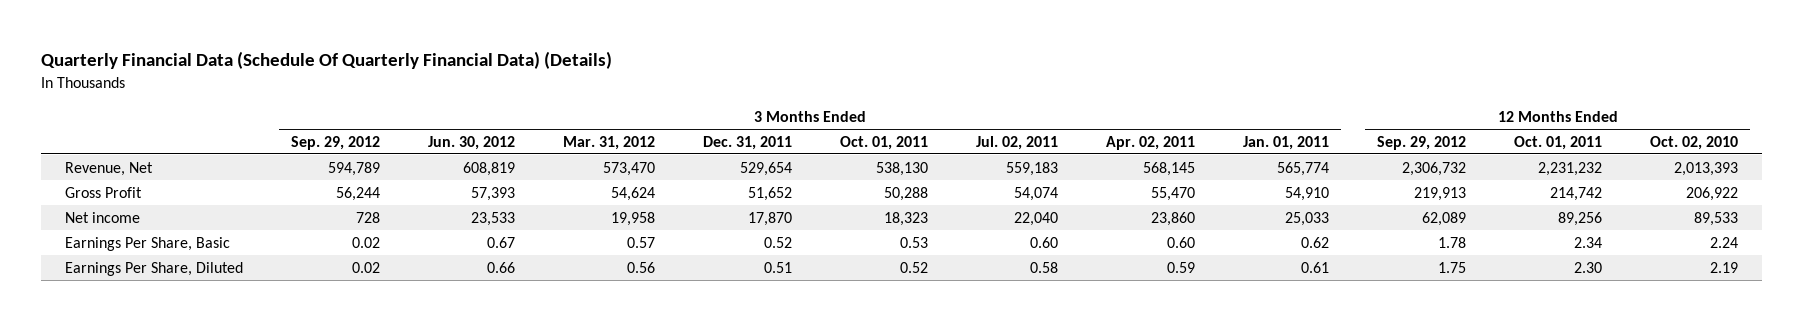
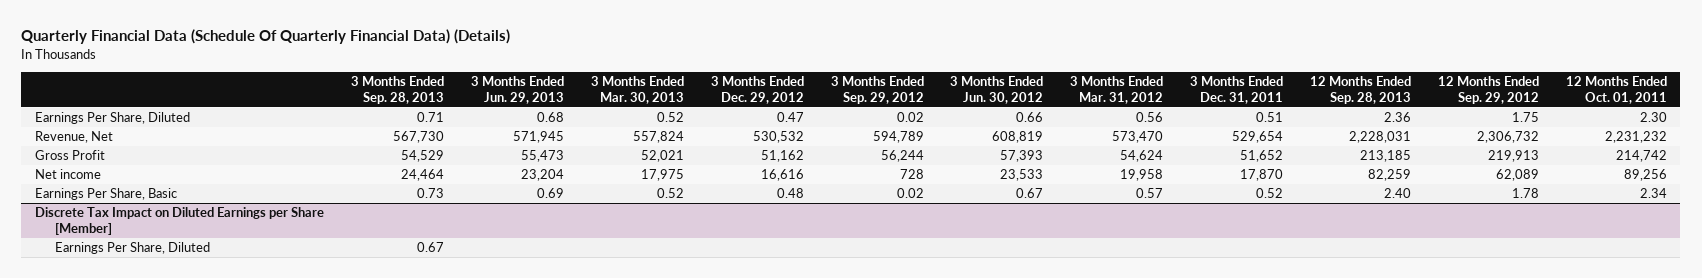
- | 3 Months Ended Sep. 29, 2012 | 3 Months Ended Jun. 30, 2012 | 3 Months Ended Mar. 31, 2012 | 3 Months Ended Dec. 31, 2011 | 3 Months Ended Oct. 01, 2011 | 3 Months Ended Jul. 02, 2011 | 3 Months Ended Apr. 02, 2011 | 3 Months Ended Jan. 01, 2011 | 12 Months Ended Sep. 29, 2012 | 12 Months Ended Oct. 01, 2011 | 12 Months Ended Oct. 02, 2010
+ | 3 Months Ended Sep. 28, 2013 | 3 Months Ended Jun. 29, 2013 | 3 Months Ended Mar. 30, 2013 | 3 Months Ended Dec. 29, 2012 | 3 Months Ended Sep. 29, 2012 | 3 Months Ended Jun. 30, 2012 | 3 Months Ended Mar. 31, 2012 | 3 Months Ended Dec. 31, 2011 | 12 Months Ended Sep. 28, 2013 | 12 Months Ended Sep. 29, 2012 | 12 Months Ended Oct. 01, 2011
moved up: Earnings Per Share, Diluted | 0.71 | 0.68 | 0.52 | 0.47 | 0.02 | 0.66 | 0.56 | 0.51 | 2.36 | 1.75 | 2.30
+ Discrete Tax Impact on Diluted Earnings per Share [Member]
+ Earnings Per Share, Diluted | 0.67 | | | | | | | | | |

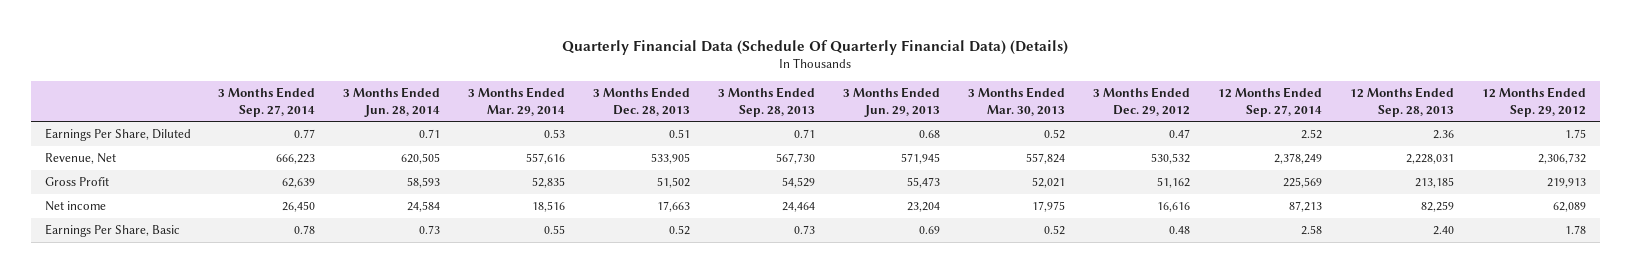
- | 3 Months Ended Sep. 28, 2013 | 3 Months Ended Jun. 29, 2013 | 3 Months Ended Mar. 30, 2013 | 3 Months Ended Dec. 29, 2012 | 3 Months Ended Sep. 29, 2012 | 3 Months Ended Jun. 30, 2012 | 3 Months Ended Mar. 31, 2012 | 3 Months Ended Dec. 31, 2011 | 12 Months Ended Sep. 28, 2013 | 12 Months Ended Sep. 29, 2012 | 12 Months Ended Oct. 01, 2011
+ | 3 Months Ended Sep. 27, 2014 | 3 Months Ended Jun. 28, 2014 | 3 Months Ended Mar. 29, 2014 | 3 Months Ended Dec. 28, 2013 | 3 Months Ended Sep. 28, 2013 | 3 Months Ended Jun. 29, 2013 | 3 Months Ended Mar. 30, 2013 | 3 Months Ended Dec. 29, 2012 | 12 Months Ended Sep. 27, 2014 | 12 Months Ended Sep. 28, 2013 | 12 Months Ended Sep. 29, 2012
- Discrete Tax Impact on Diluted Earnings per Share [Member]
- Earnings Per Share, Diluted | 0.67 | | | | | | | | | |

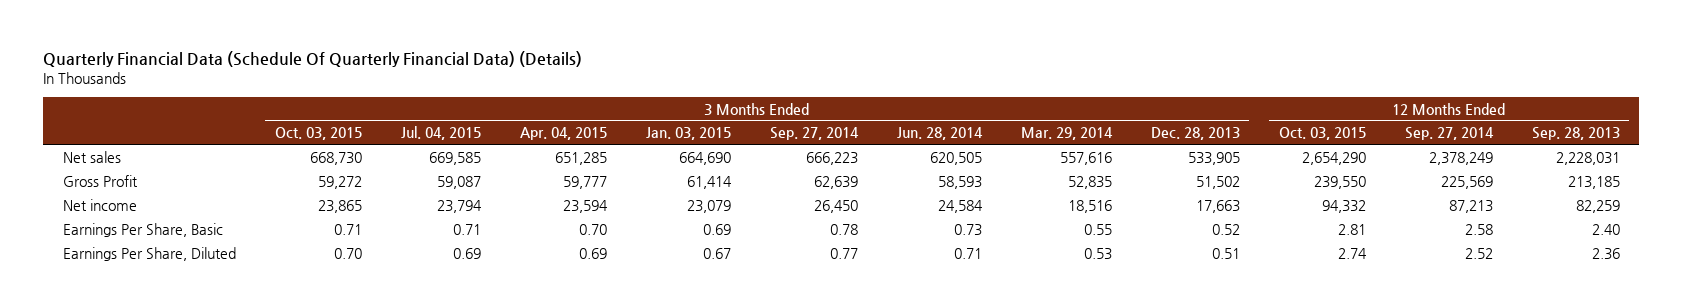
- | 3 Months Ended Sep. 27, 2014 | 3 Months Ended Jun. 28, 2014 | 3 Months Ended Mar. 29, 2014 | 3 Months Ended Dec. 28, 2013 | 3 Months Ended Sep. 28, 2013 | 3 Months Ended Jun. 29, 2013 | 3 Months Ended Mar. 30, 2013 | 3 Months Ended Dec. 29, 2012 | 12 Months Ended Sep. 27, 2014 | 12 Months Ended Sep. 28, 2013 | 12 Months Ended Sep. 29, 2012
+ | 3 Months Ended Oct. 03, 2015 | 3 Months Ended Jul. 04, 2015 | 3 Months Ended Apr. 04, 2015 | 3 Months Ended Jan. 03, 2015 | 3 Months Ended Sep. 27, 2014 | 3 Months Ended Jun. 28, 2014 | 3 Months Ended Mar. 29, 2014 | 3 Months Ended Dec. 28, 2013 | 12 Months Ended Oct. 03, 2015 | 12 Months Ended Sep. 27, 2014 | 12 Months Ended Sep. 28, 2013
- Revenue, Net | 666,223 | 620,505 | 557,616 | 533,905 | 567,730 | 571,945 | 557,824 | 530,532 | 2,378,249 | 2,228,031 | 2,306,732
+ Net sales | 668,730 | 669,585 | 651,285 | 664,690 | 666,223 | 620,505 | 557,616 | 533,905 | 2,654,290 | 2,378,249 | 2,228,031
moved down: Earnings Per Share, Diluted | 0.70 | 0.69 | 0.69 | 0.67 | 0.77 | 0.71 | 0.53 | 0.51 | 2.74 | 2.52 | 2.36

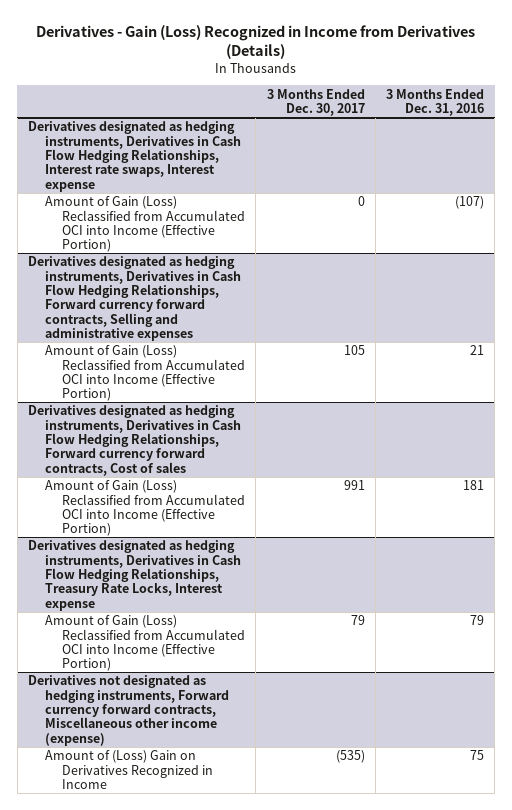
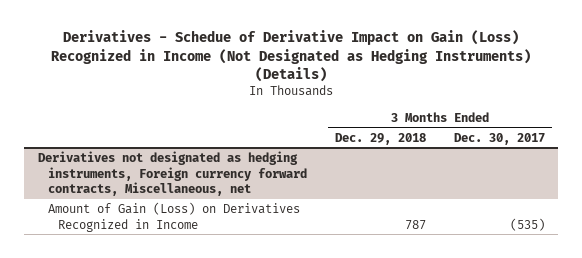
- Derivatives - Gain (Loss) Recognized in Income from Derivatives (Details)
+ Derivatives - Schedue of Derivative Impact on Gain (Loss) Recognized in Income (Not Designated as Hedging Instruments) (Details)
- | 3 Months Ended Dec. 30, 2017 | 3 Months Ended Dec. 31, 2016
+ | 3 Months Ended Dec. 29, 2018 | 3 Months Ended Dec. 30, 2017
- Derivatives designated as hedging instruments, Derivatives in Cash Flow Hedging Relationships, Interest rate swaps, Interest expense
- Amount of Gain (Loss) Reclassified from Accumulated OCI into Income (Effective Portion) | 0 | (107)
- Derivatives designated as hedging instruments, Derivatives in Cash Flow Hedging Relationships, Forward currency forward contracts, Selling and administrative expenses
- Amount of Gain (Loss) Reclassified from Accumulated OCI into Income (Effective Portion) | 105 | 21
- Derivatives designated as hedging instruments, Derivatives in Cash Flow Hedging Relationships, Forward currency forward contracts, Cost of sales
- Amount of Gain (Loss) Reclassified from Accumulated OCI into Income (Effective Portion) | 991 | 181
- Derivatives designated as hedging instruments, Derivatives in Cash Flow Hedging Relationships, Treasury Rate Locks, Interest expense
- Amount of Gain (Loss) Reclassified from Accumulated OCI into Income (Effective Portion) | 79 | 79
- Derivatives not designated as hedging instruments, Forward currency forward contracts, Miscellaneous other income (expense)
- Amount of (Loss) Gain on Derivatives Recognized in Income | (535) | 75
+ Derivatives not designated as hedging instruments, Foreign currency forward contracts, Miscellaneous, net
+ Amount of Gain (Loss) on Derivatives Recognized in Income | 787 | (535)

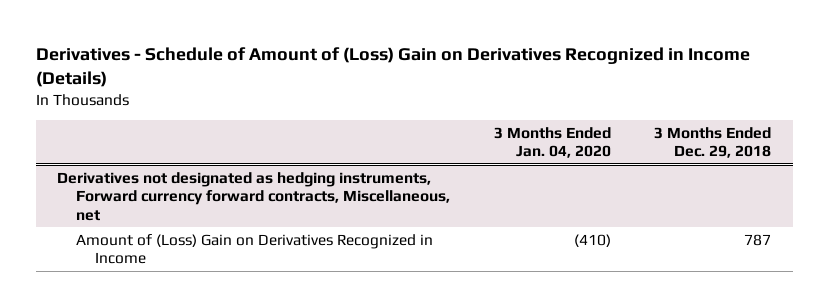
- Derivatives - Schedue of Derivative Impact on Gain (Loss) Recognized in Income (Not Designated as Hedging Instruments) (Details)
+ Derivatives - Schedule of Amount of (Loss) Gain on Derivatives Recognized in Income (Details)
- | 3 Months Ended Dec. 29, 2018 | 3 Months Ended Dec. 30, 2017
+ | 3 Months Ended Jan. 04, 2020 | 3 Months Ended Dec. 29, 2018
- Derivatives not designated as hedging instruments, Foreign currency forward contracts, Miscellaneous, net
- Amount of Gain (Loss) on Derivatives Recognized in Income | 787 | (535)
+ Derivatives not designated as hedging instruments, Forward currency forward contracts, Miscellaneous, net
+ Amount of (Loss) Gain on Derivatives Recognized in Income | (410) | 787

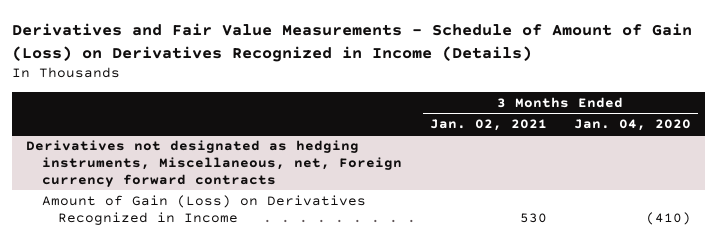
- Derivatives - Schedule of Amount of (Loss) Gain on Derivatives Recognized in Income (Details)
+ Derivatives and Fair Value Measurements - Schedule of Amount of Gain (Loss) on Derivatives Recognized in Income (Details)
- | 3 Months Ended Jan. 04, 2020 | 3 Months Ended Dec. 29, 2018
+ | 3 Months Ended Jan. 02, 2021 | 3 Months Ended Jan. 04, 2020
- Derivatives not designated as hedging instruments, Forward currency forward contracts, Miscellaneous, net
- Amount of (Loss) Gain on Derivatives Recognized in Income | (410) | 787
+ Derivatives not designated as hedging instruments, Miscellaneous, net, Foreign currency forward contracts
+ Amount of Gain (Loss) on Derivatives Recognized in Income | 530 | (410)

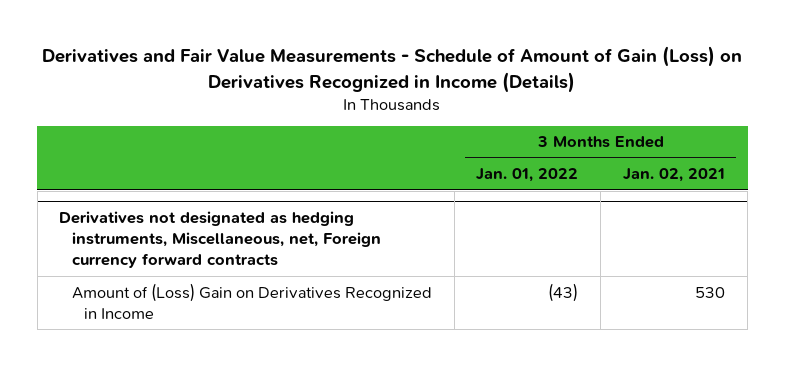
- | 3 Months Ended Jan. 02, 2021 | 3 Months Ended Jan. 04, 2020
+ | 3 Months Ended Jan. 01, 2022 | 3 Months Ended Jan. 02, 2021
@ Derivatives not designated as hedging instruments, Miscellaneous, net, Foreign currency forward contracts
- Amount of Gain (Loss) on Derivatives Recognized in Income | 530 | (410)
+ Amount of (Loss) Gain on Derivatives Recognized in Income | (43) | 530

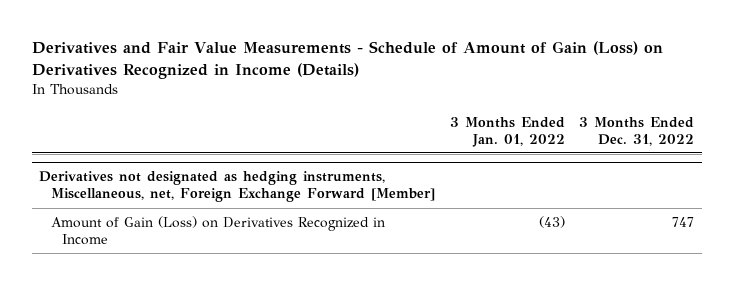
- | 3 Months Ended Jan. 01, 2022 | 3 Months Ended Jan. 02, 2021
+ | 3 Months Ended Jan. 01, 2022 | 3 Months Ended Dec. 31, 2022
- Derivatives not designated as hedging instruments, Miscellaneous, net, Foreign currency forward contracts
- Amount of (Loss) Gain on Derivatives Recognized in Income | (43) | 530
+ Derivatives not designated as hedging instruments, Miscellaneous, net, Foreign Exchange Forward [Member]
+ Amount of Gain (Loss) on Derivatives Recognized in Income | (43) | 747

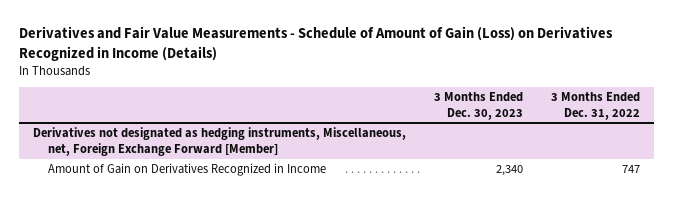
- | 3 Months Ended Jan. 01, 2022 | 3 Months Ended Dec. 31, 2022
+ | 3 Months Ended Dec. 30, 2023 | 3 Months Ended Dec. 31, 2022
@ Derivatives not designated as hedging instruments, Miscellaneous, net, Foreign Exchange Forward [Member]
- Amount of Gain (Loss) on Derivatives Recognized in Income | (43) | 747
+ Amount of Gain on Derivatives Recognized in Income | 2,340 | 747

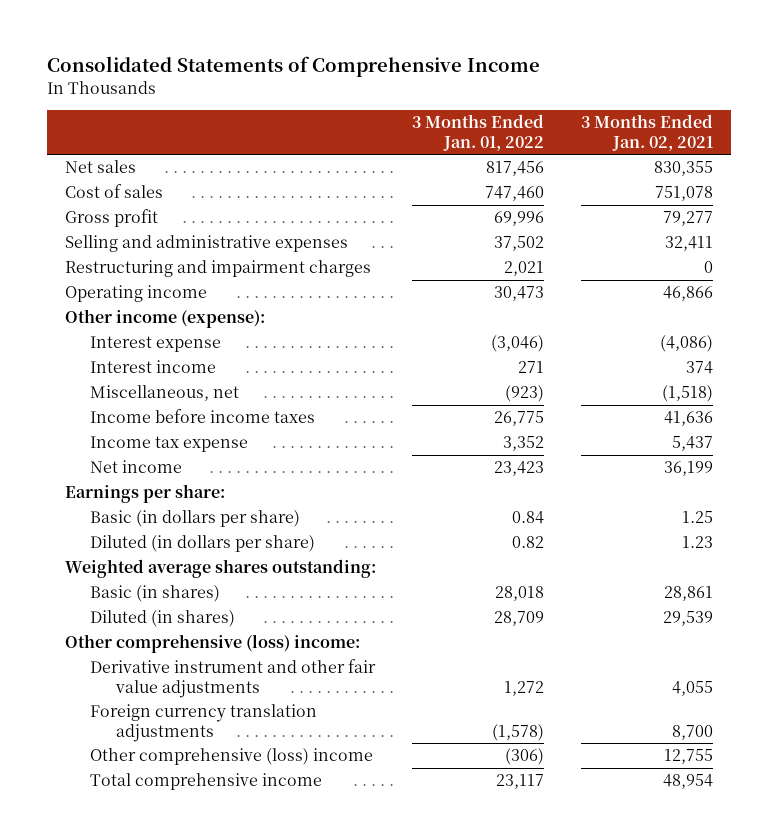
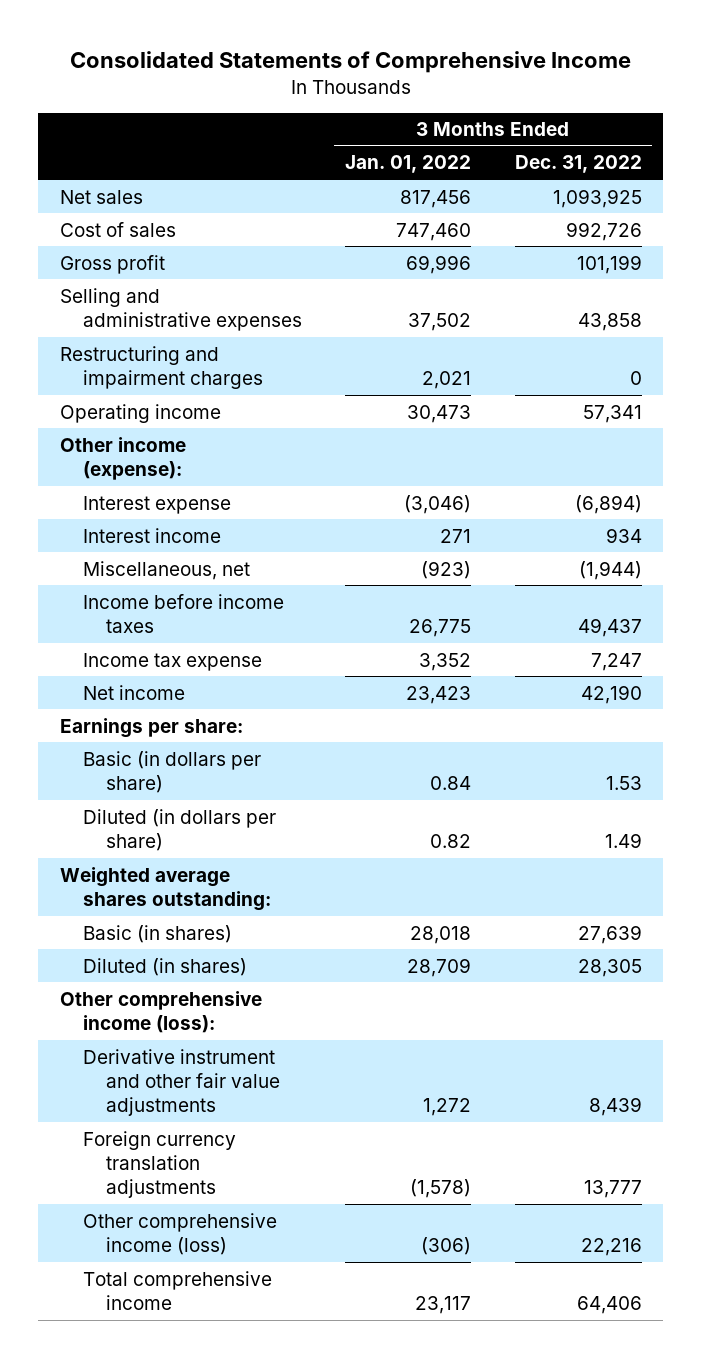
- | 3 Months Ended Jan. 01, 2022 | 3 Months Ended Jan. 02, 2021
+ | 3 Months Ended Jan. 01, 2022 | 3 Months Ended Dec. 31, 2022
- Other comprehensive (loss) income:
+ Other comprehensive income (loss):
- Other comprehensive (loss) income | (306) | 12,755
+ Other comprehensive income (loss) | (306) | 22,216

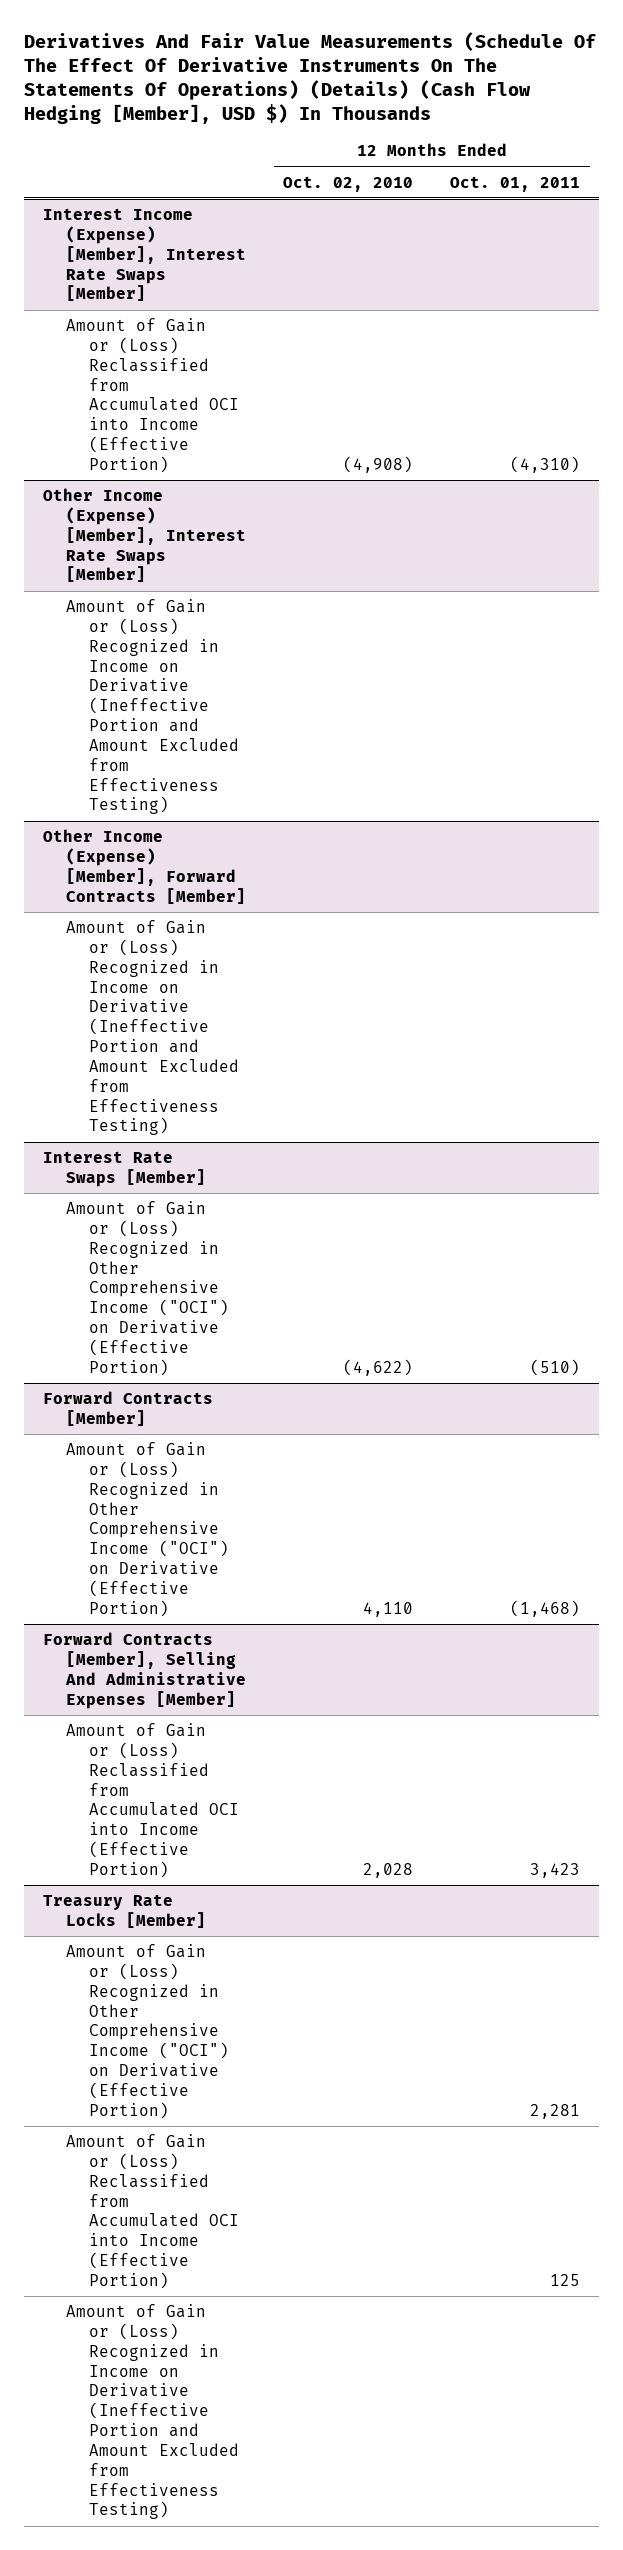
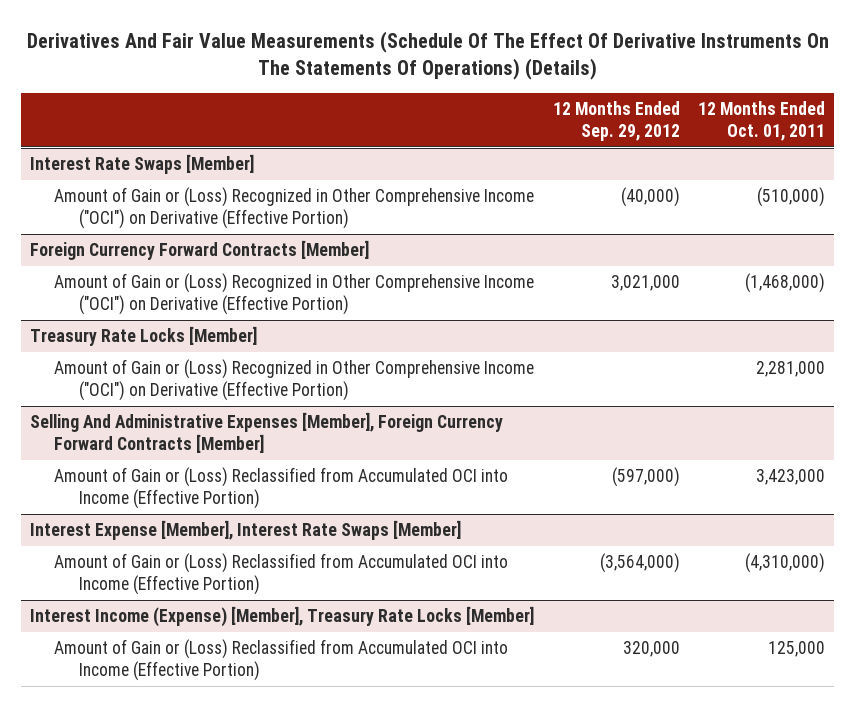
- Derivatives And Fair Value Measurements (Schedule Of The Effect Of Derivative Instruments On The Statements Of Operations) (Details) (Cash Flow Hedging [Member], USD $) In Thousands
+ Derivatives And Fair Value Measurements (Schedule Of The Effect Of Derivative Instruments On The Statements Of Operations) (Details)
- | 12 Months Ended Oct. 02, 2010 | 12 Months Ended Oct. 01, 2011
+ | 12 Months Ended Sep. 29, 2012 | 12 Months Ended Oct. 01, 2011
- Interest Income (Expense) [Member], Interest Rate Swaps [Member]
- Amount of Gain or (Loss) Reclassified from Accumulated OCI into Income (Effective Portion) | (4,908) | (4,310)
- Other Income (Expense) [Member], Interest Rate Swaps [Member]
- Amount of Gain or (Loss) Recognized in Income on Derivative (Ineffective Portion and Amount Excluded from Effectiveness Testing)
- Other Income (Expense) [Member], Forward Contracts [Member]
- Amount of Gain or (Loss) Recognized in Income on Derivative (Ineffective Portion and Amount Excluded from Effectiveness Testing)
@ Interest Rate Swaps [Member]
- Amount of Gain or (Loss) Recognized in Other Comprehensive Income ("OCI") on Derivative (Effective Portion) | (4,622) | (510)
- Forward Contracts [Member]
- Amount of Gain or (Loss) Recognized in Other Comprehensive Income ("OCI") on Derivative (Effective Portion) | 4,110 | (1,468)
- Forward Contracts [Member], Selling And Administrative Expenses [Member]
- Amount of Gain or (Loss) Reclassified from Accumulated OCI into Income (Effective Portion) | 2,028 | 3,423
@ Interest Rate Swaps [Member]
+ Amount of Gain or (Loss) Recognized in Other Comprehensive Income ("OCI") on Derivative (Effective Portion) | (40,000) | (510,000)
+ Foreign Currency Forward Contracts [Member]
+ Amount of Gain or (Loss) Recognized in Other Comprehensive Income ("OCI") on Derivative (Effective Portion) | 3,021,000 | (1,468,000)
@ Treasury Rate Locks [Member]
- Amount of Gain or (Loss) Recognized in Other Comprehensive Income ("OCI") on Derivative (Effective Portion) | | 2,281
- Amount of Gain or (Loss) Reclassified from Accumulated OCI into Income (Effective Portion) | | 125
- Amount of Gain or (Loss) Recognized in Income on Derivative (Ineffective Portion and Amount Excluded from Effectiveness Testing)
+ Amount of Gain or (Loss) Recognized in Other Comprehensive Income ("OCI") on Derivative (Effective Portion) | | 2,281,000
+ Selling And Administrative Expenses [Member], Foreign Currency Forward Contracts [Member]
+ Amount of Gain or (Loss) Reclassified from Accumulated OCI into Income (Effective Portion) | (597,000) | 3,423,000
+ Interest Expense [Member], Interest Rate Swaps [Member]
+ Amount of Gain or (Loss) Reclassified from Accumulated OCI into Income (Effective Portion) | (3,564,000) | (4,310,000)
+ Interest Income (Expense) [Member], Treasury Rate Locks [Member]
+ Amount of Gain or (Loss) Reclassified from Accumulated OCI into Income (Effective Portion) | 320,000 | 125,000

